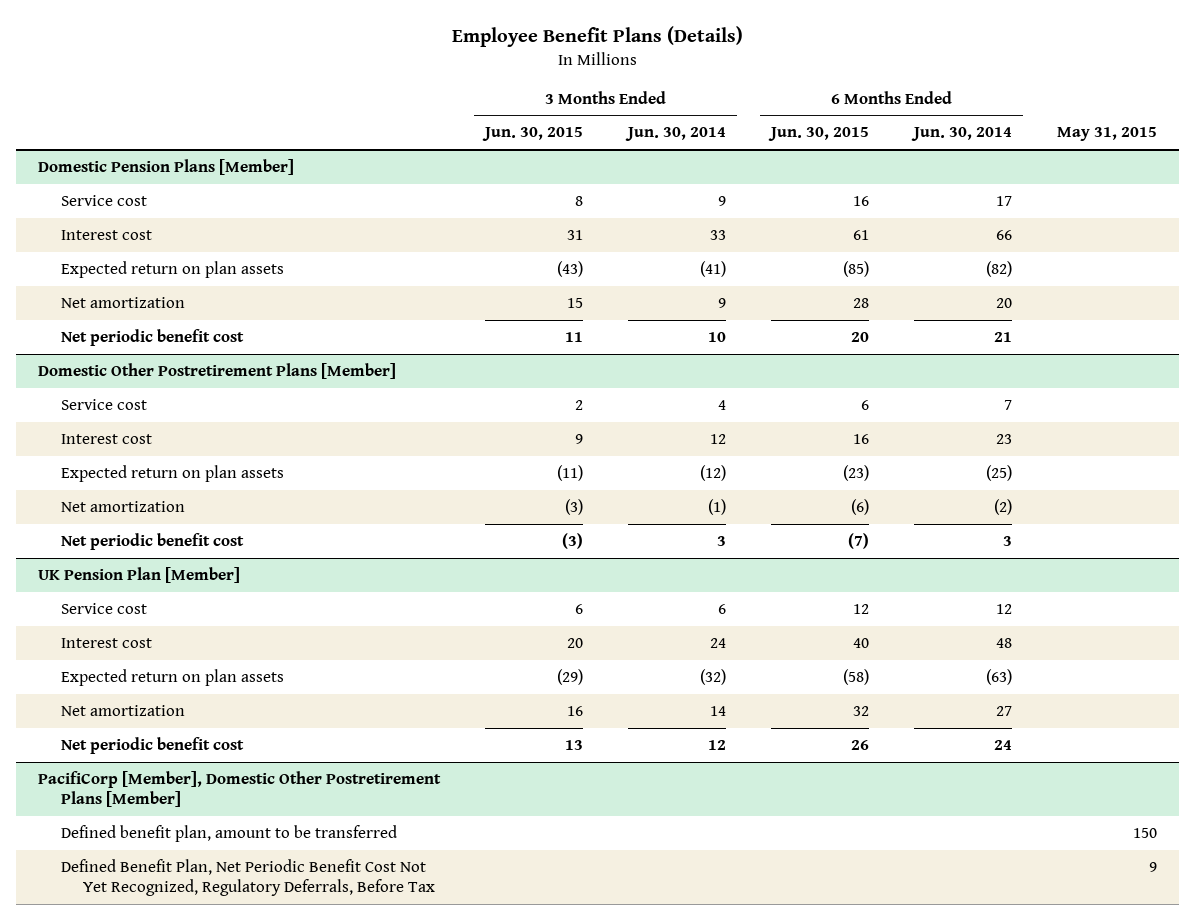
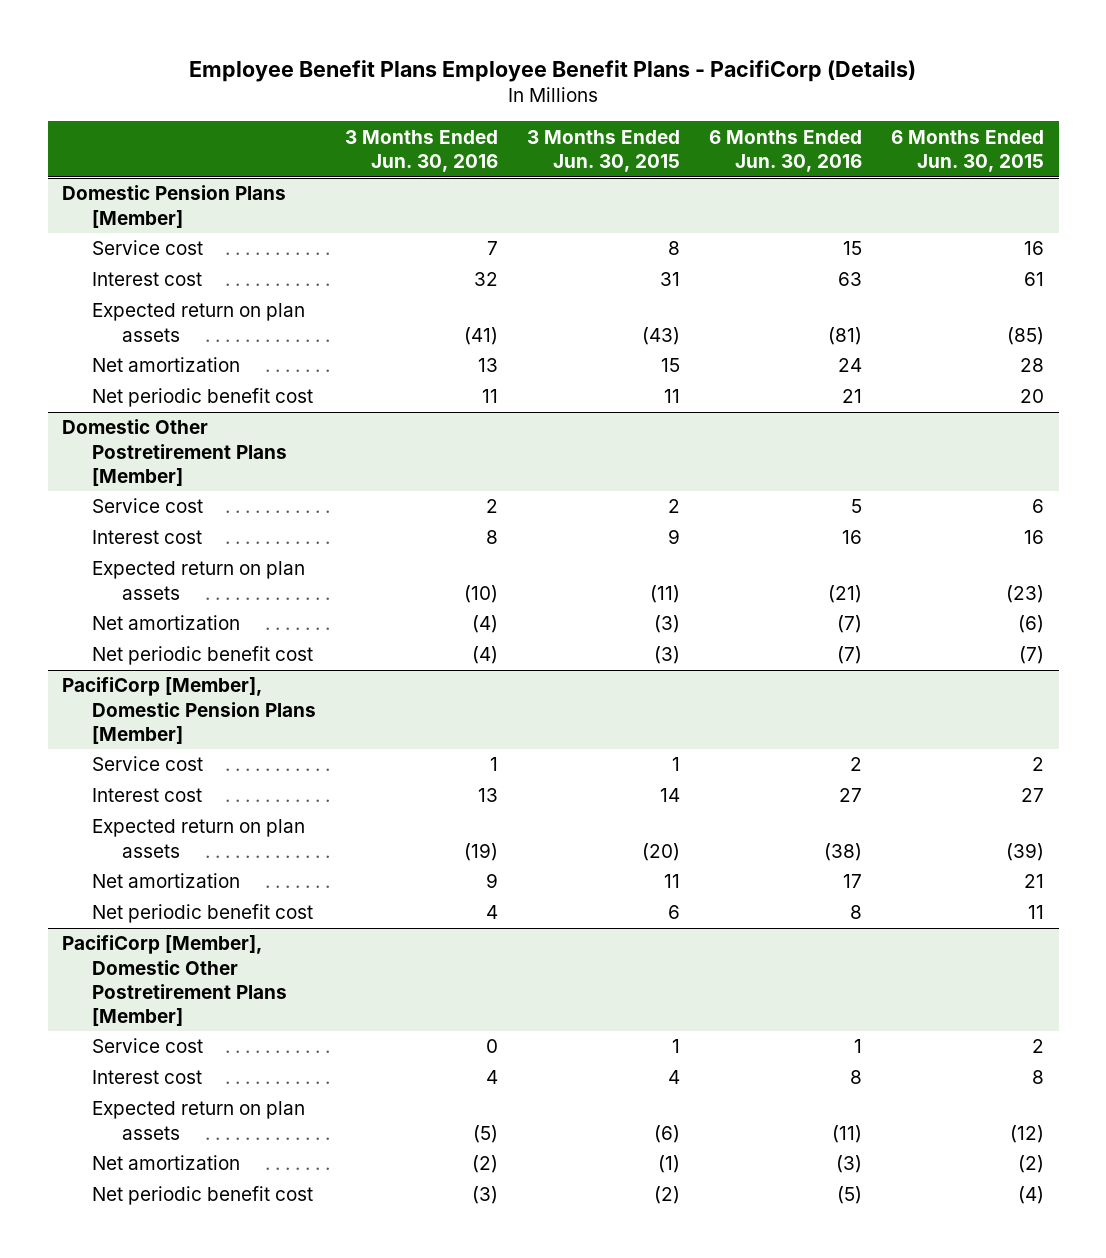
- Employee Benefit Plans (Details)
+ Employee Benefit Plans Employee Benefit Plans - PacifiCorp (Details)
- | 3 Months Ended Jun. 30, 2015 | 3 Months Ended Jun. 30, 2014 | 6 Months Ended Jun. 30, 2015 | 6 Months Ended Jun. 30, 2014 | May 31, 2015
+ | 3 Months Ended Jun. 30, 2016 | 3 Months Ended Jun. 30, 2015 | 6 Months Ended Jun. 30, 2016 | 6 Months Ended Jun. 30, 2015
- UK Pension Plan [Member]
- Service cost | 6 | 6 | 12 | 12 |
- Interest cost | 20 | 24 | 40 | 48 |
- Expected return on plan assets | (29) | (32) | (58) | (63) |
- Net amortization | 16 | 14 | 32 | 27 |
- Net periodic benefit cost | 13 | 12 | 26 | 24 |
+ PacifiCorp [Member], Domestic Pension Plans [Member]
+ Service cost | 1 | 1 | 2 | 2
+ Interest cost | 13 | 14 | 27 | 27
+ Expected return on plan assets | (19) | (20) | (38) | (39)
+ Net amortization | 9 | 11 | 17 | 21
+ Net periodic benefit cost | 4 | 6 | 8 | 11
@ PacifiCorp [Member], Domestic Other Postretirement Plans [Member]
- Defined benefit plan, amount to be transferred | | | | | 150
- Defined Benefit Plan, Net Periodic Benefit Cost Not Yet Recognized, Regulatory Deferrals, Before Tax | | | | | 9
+ Service cost | 0 | 1 | 1 | 2
+ Interest cost | 4 | 4 | 8 | 8
+ Expected return on plan assets | (5) | (6) | (11) | (12)
+ Net amortization | (2) | (1) | (3) | (2)
+ Net periodic benefit cost | (3) | (2) | (5) | (4)

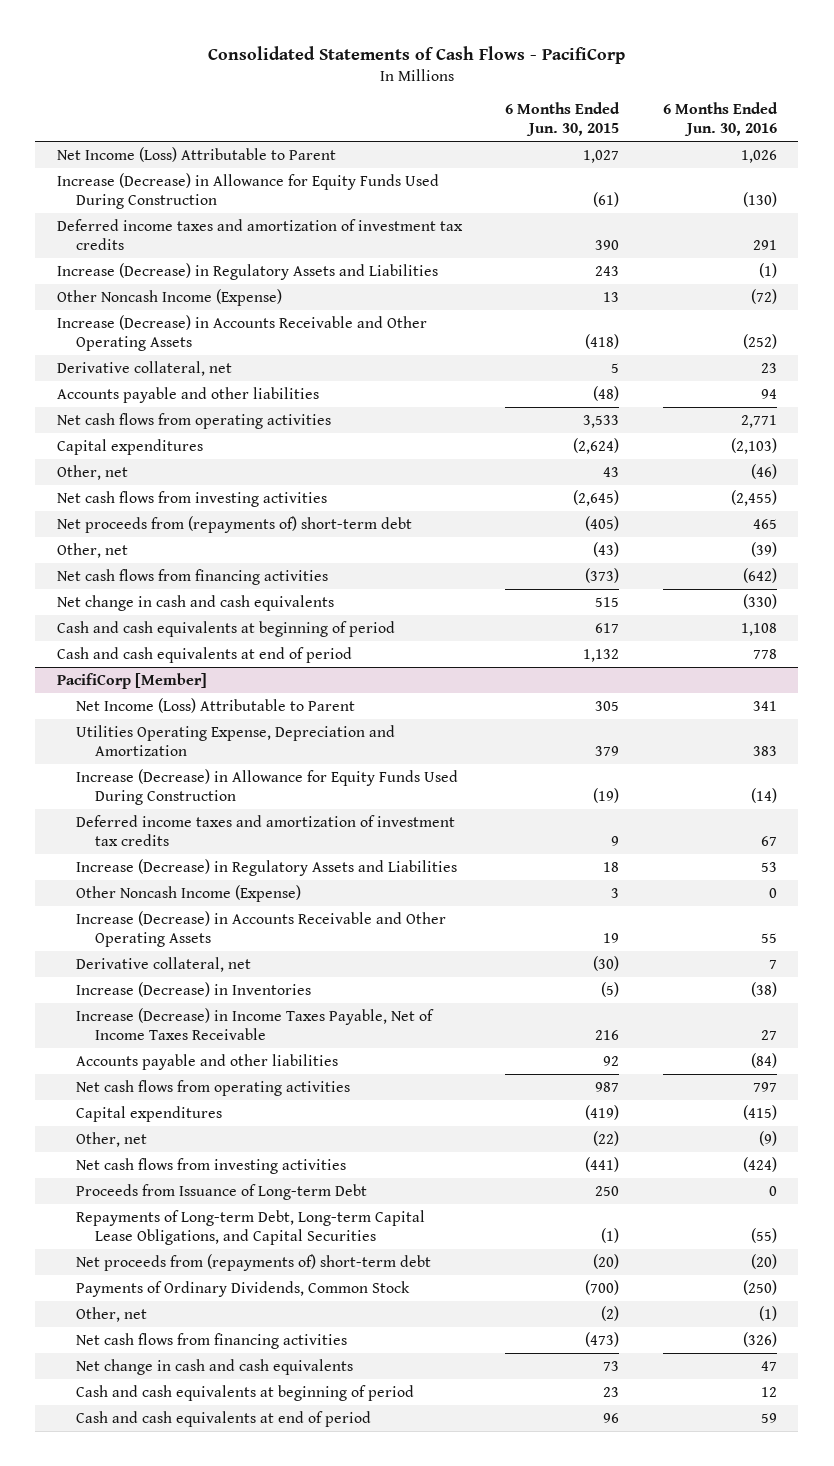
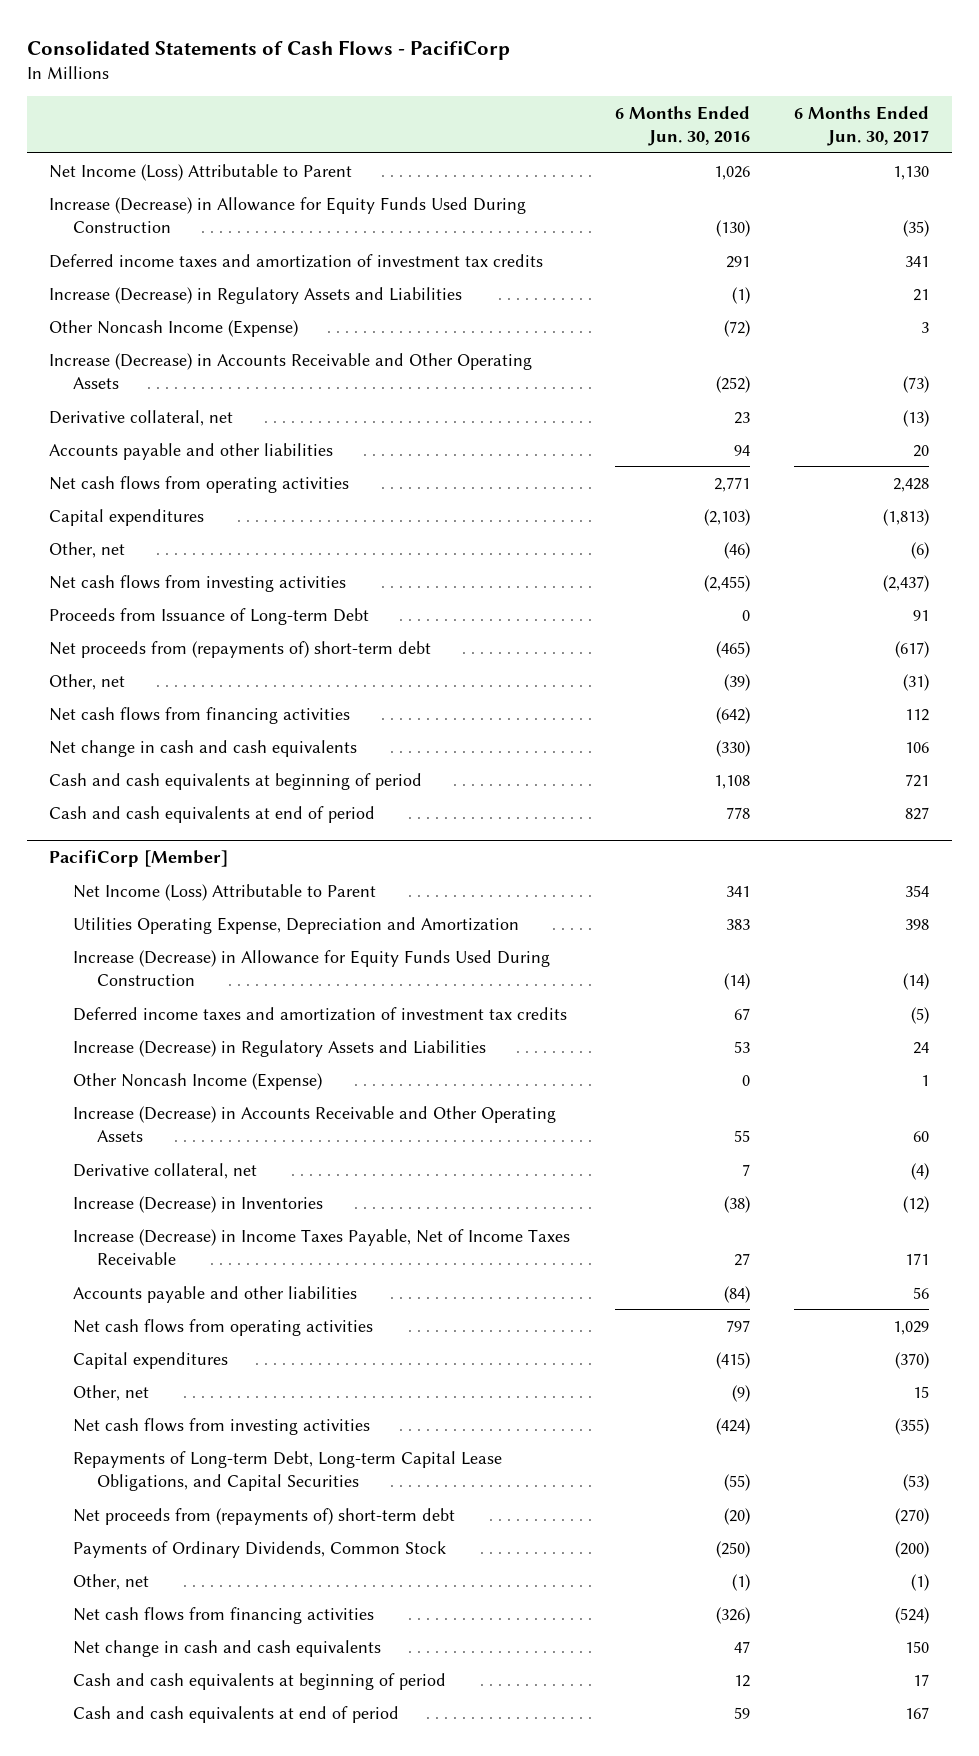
- | 6 Months Ended Jun. 30, 2015 | 6 Months Ended Jun. 30, 2016
+ | 6 Months Ended Jun. 30, 2016 | 6 Months Ended Jun. 30, 2017
- Net proceeds from (repayments of) short-term debt | (405) | 465
+ Proceeds from Issuance of Long-term Debt | 0 | 91
+ Net proceeds from (repayments of) short-term debt | (465) | (617)
@ PacifiCorp [Member]
- Proceeds from Issuance of Long-term Debt | 250 | 0

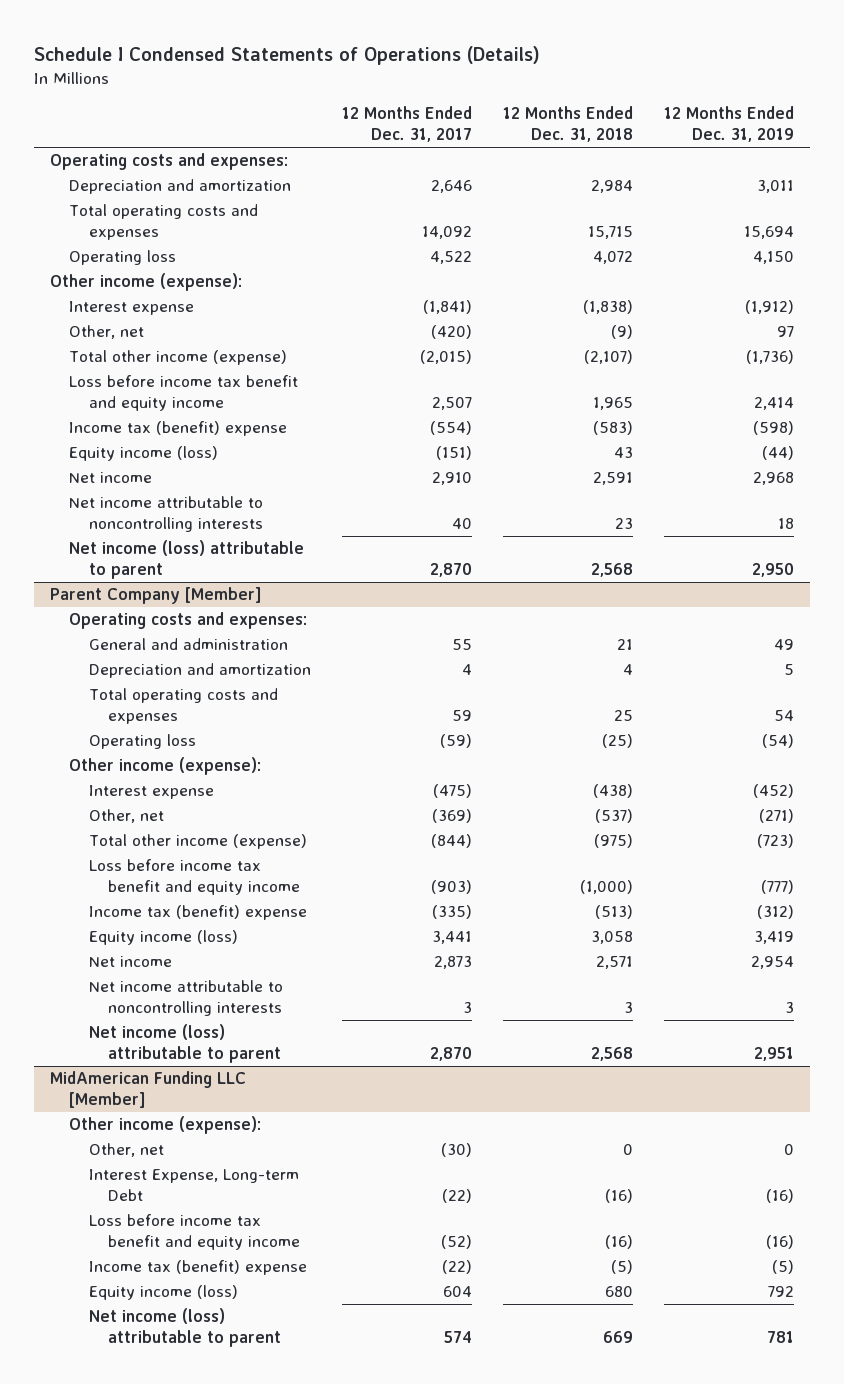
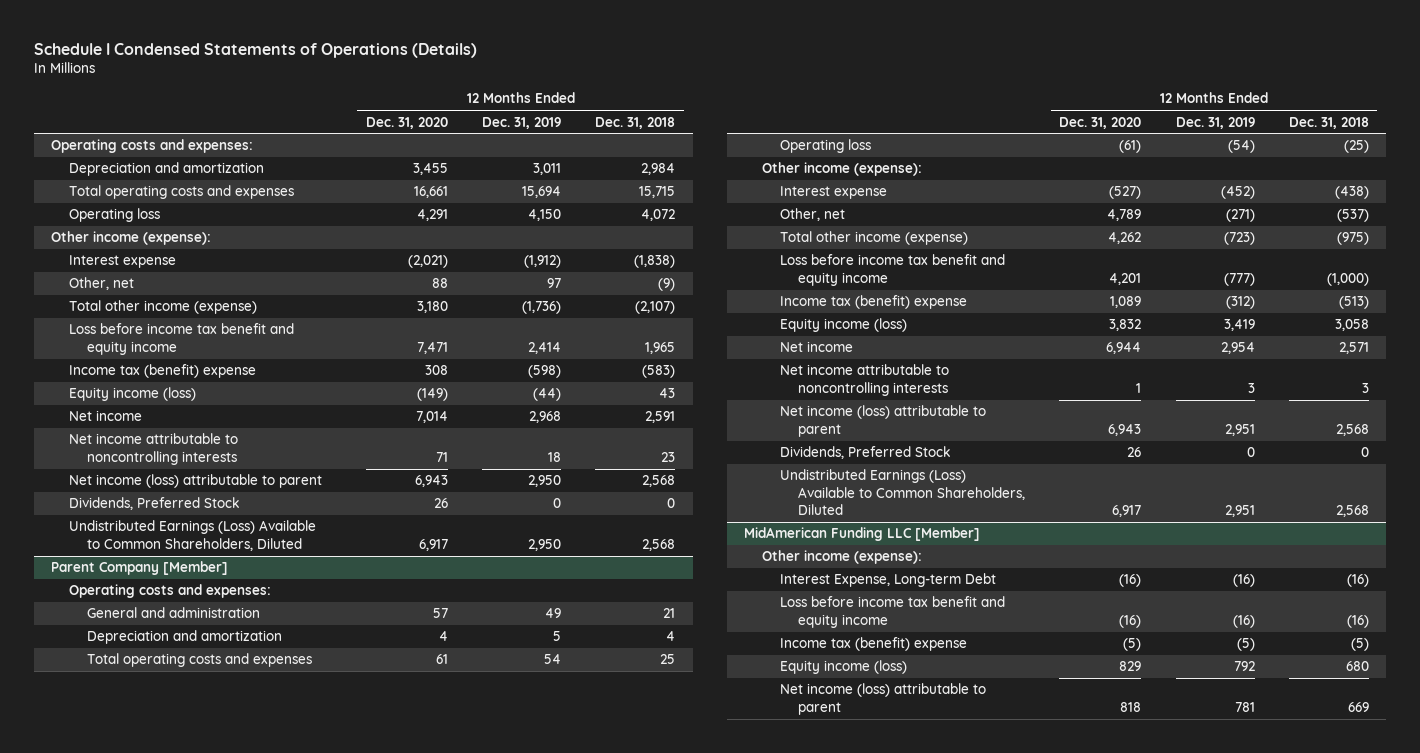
- | 12 Months Ended Dec. 31, 2017 | 12 Months Ended Dec. 31, 2018 | 12 Months Ended Dec. 31, 2019
+ | 12 Months Ended Dec. 31, 2020 | 12 Months Ended Dec. 31, 2019 | 12 Months Ended Dec. 31, 2018
+ Dividends, Preferred Stock | 26 | 0 | 0
+ Undistributed Earnings (Loss) Available to Common Shareholders, Diluted | 6,917 | 2,950 | 2,568
@ Parent Company [Member]
+ Dividends, Preferred Stock | 26 | 0 | 0
+ Undistributed Earnings (Loss) Available to Common Shareholders, Diluted | 6,917 | 2,951 | 2,568
@ MidAmerican Funding LLC [Member]
- Other, net | (30) | 0 | 0

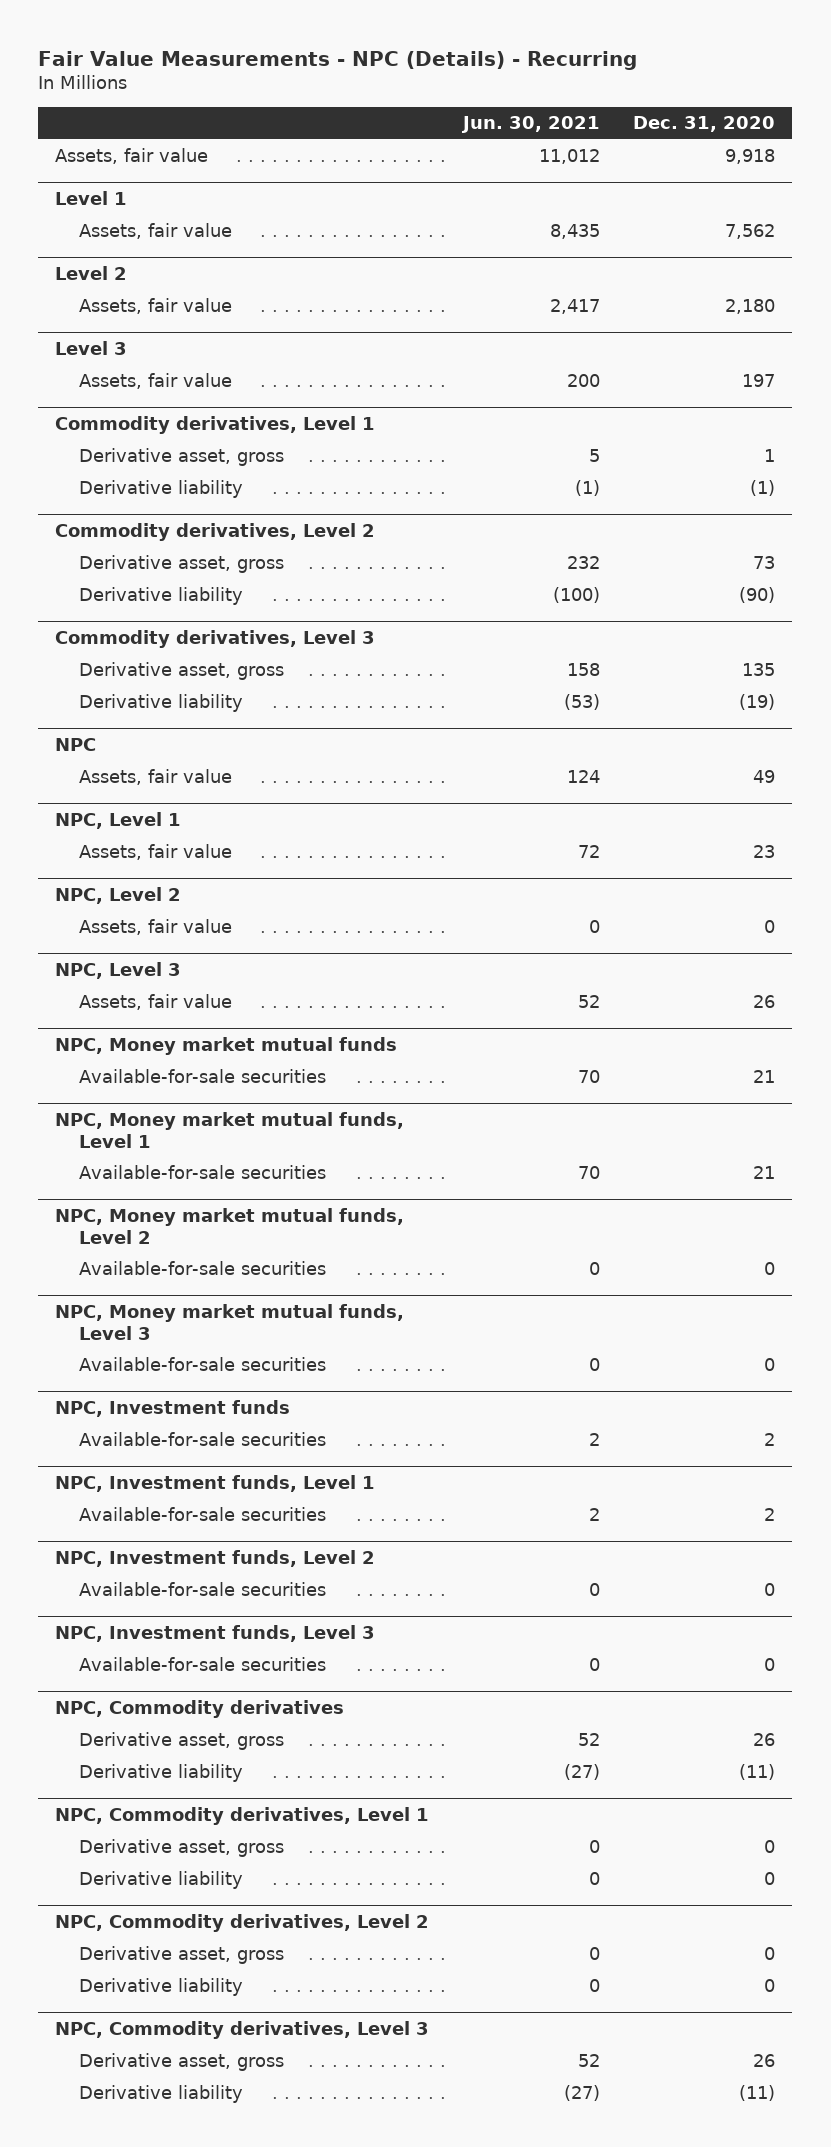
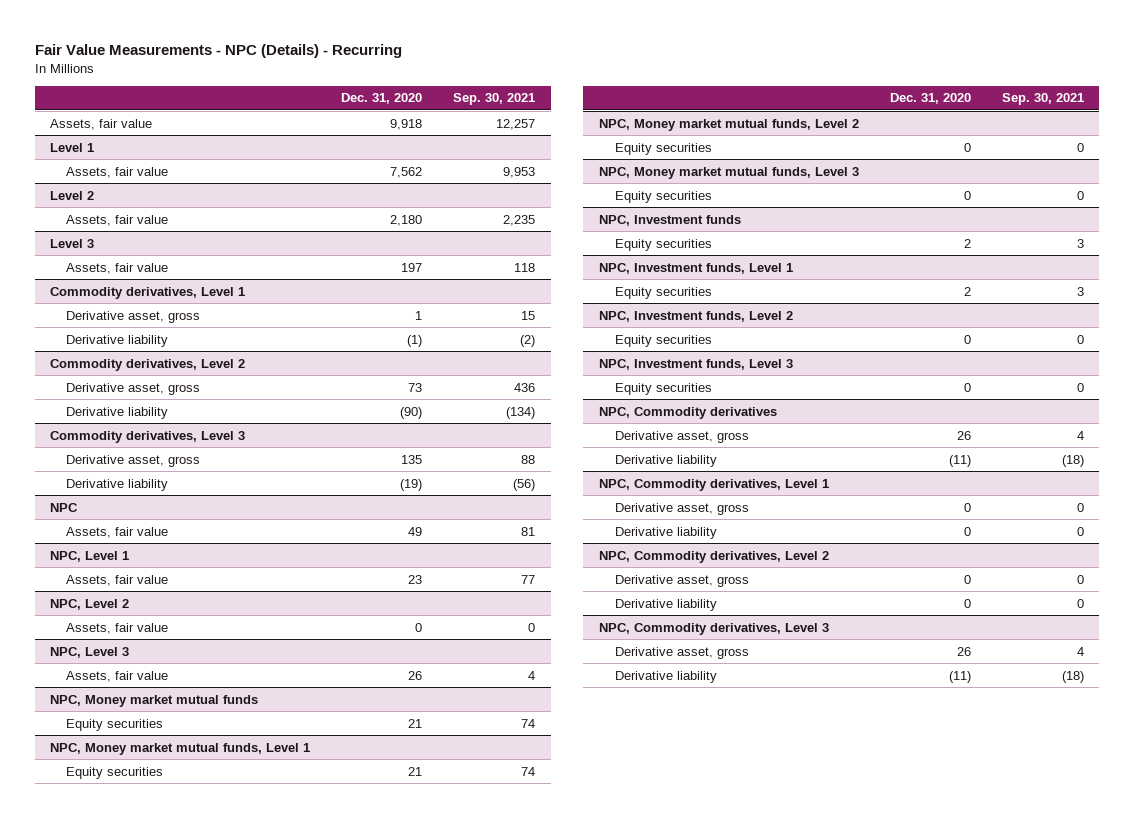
- | Jun. 30, 2021 | Dec. 31, 2020
+ | Dec. 31, 2020 | Sep. 30, 2021
@ NPC, Money market mutual funds
- Available-for-sale securities | 70 | 21
+ Equity securities | 21 | 74
@ NPC, Money market mutual funds, Level 1
- Available-for-sale securities | 70 | 21
+ Equity securities | 21 | 74
@ NPC, Money market mutual funds, Level 2
- Available-for-sale securities | 0 | 0
+ Equity securities | 0 | 0
@ NPC, Money market mutual funds, Level 3
- Available-for-sale securities | 0 | 0
+ Equity securities | 0 | 0
@ NPC, Investment funds
- Available-for-sale securities | 2 | 2
+ Equity securities | 2 | 3
@ NPC, Investment funds, Level 1
- Available-for-sale securities | 2 | 2
+ Equity securities | 2 | 3
@ NPC, Investment funds, Level 2
- Available-for-sale securities | 0 | 0
+ Equity securities | 0 | 0
@ NPC, Investment funds, Level 3
- Available-for-sale securities | 0 | 0
+ Equity securities | 0 | 0

